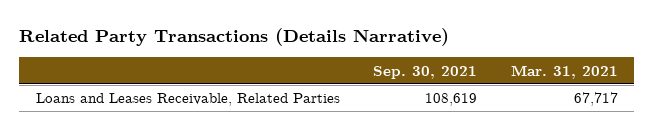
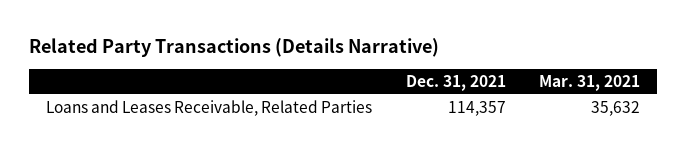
- | Sep. 30, 2021 | Mar. 31, 2021
+ | Dec. 31, 2021 | Mar. 31, 2021
- Loans and Leases Receivable, Related Parties | 108,619 | 67,717
+ Loans and Leases Receivable, Related Parties | 114,357 | 35,632

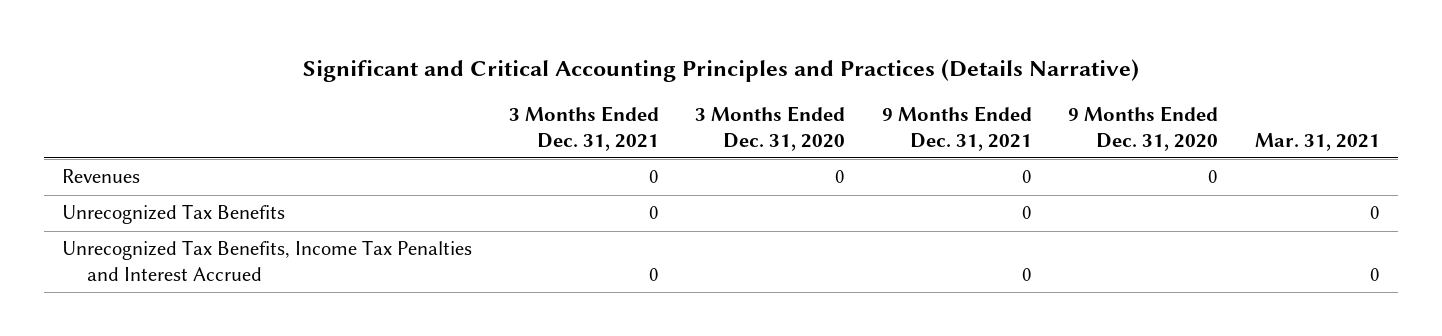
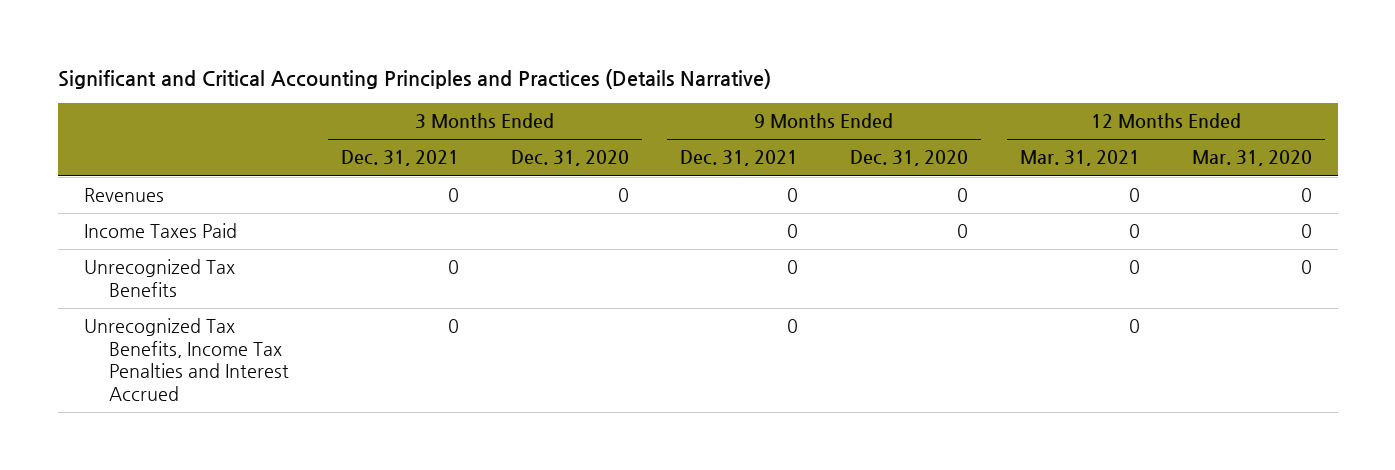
- | 3 Months Ended Dec. 31, 2021 | 3 Months Ended Dec. 31, 2020 | 9 Months Ended Dec. 31, 2021 | 9 Months Ended Dec. 31, 2020 | Mar. 31, 2021
+ | 3 Months Ended Dec. 31, 2021 | 3 Months Ended Dec. 31, 2020 | 9 Months Ended Dec. 31, 2021 | 9 Months Ended Dec. 31, 2020 | 12 Months Ended Mar. 31, 2021 | 12 Months Ended Mar. 31, 2020
+ Income Taxes Paid | | | 0 | 0 | 0 | 0

